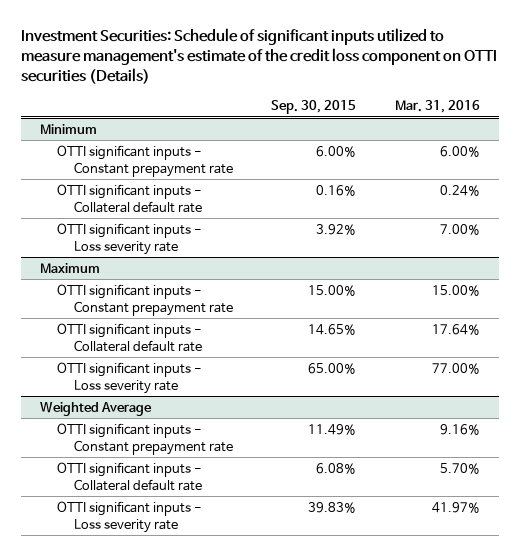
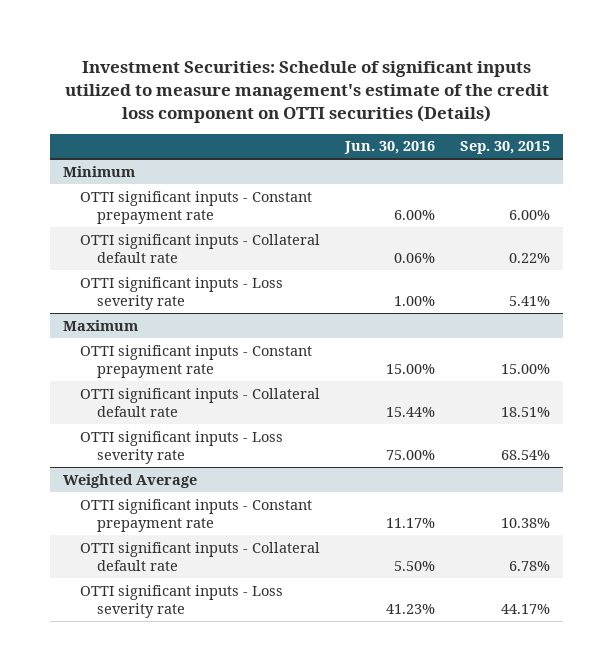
- | Sep. 30, 2015 | Mar. 31, 2016
+ | Jun. 30, 2016 | Sep. 30, 2015
@ Minimum
- OTTI significant inputs - Collateral default rate | 0.16% | 0.24%
- OTTI significant inputs - Loss severity rate | 3.92% | 7.00%
+ OTTI significant inputs - Collateral default rate | 0.06% | 0.22%
+ OTTI significant inputs - Loss severity rate | 1.00% | 5.41%
@ Maximum
- OTTI significant inputs - Collateral default rate | 14.65% | 17.64%
- OTTI significant inputs - Loss severity rate | 65.00% | 77.00%
+ OTTI significant inputs - Collateral default rate | 15.44% | 18.51%
+ OTTI significant inputs - Loss severity rate | 75.00% | 68.54%
@ Weighted Average
- OTTI significant inputs - Constant prepayment rate | 11.49% | 9.16%
- OTTI significant inputs - Collateral default rate | 6.08% | 5.70%
- OTTI significant inputs - Loss severity rate | 39.83% | 41.97%
+ OTTI significant inputs - Constant prepayment rate | 11.17% | 10.38%
+ OTTI significant inputs - Collateral default rate | 5.50% | 6.78%
+ OTTI significant inputs - Loss severity rate | 41.23% | 44.17%

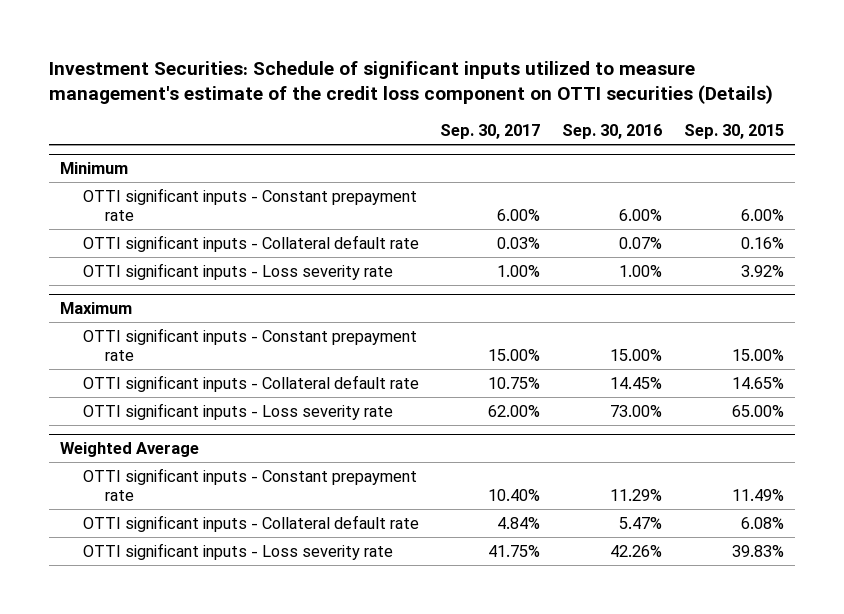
- | Jun. 30, 2016 | Sep. 30, 2015
+ | Sep. 30, 2017 | Sep. 30, 2016 | Sep. 30, 2015
@ Minimum
- OTTI significant inputs - Collateral default rate | 0.06% | 0.22%
- OTTI significant inputs - Loss severity rate | 1.00% | 5.41%
+ OTTI significant inputs - Collateral default rate | 0.03% | 0.07% | 0.16%
+ OTTI significant inputs - Loss severity rate | 1.00% | 1.00% | 3.92%
@ Maximum
- OTTI significant inputs - Collateral default rate | 15.44% | 18.51%
- OTTI significant inputs - Loss severity rate | 75.00% | 68.54%
+ OTTI significant inputs - Collateral default rate | 10.75% | 14.45% | 14.65%
+ OTTI significant inputs - Loss severity rate | 62.00% | 73.00% | 65.00%
@ Weighted Average
- OTTI significant inputs - Constant prepayment rate | 11.17% | 10.38%
- OTTI significant inputs - Collateral default rate | 5.50% | 6.78%
- OTTI significant inputs - Loss severity rate | 41.23% | 44.17%
+ OTTI significant inputs - Constant prepayment rate | 10.40% | 11.29% | 11.49%
+ OTTI significant inputs - Collateral default rate | 4.84% | 5.47% | 6.08%
+ OTTI significant inputs - Loss severity rate | 41.75% | 42.26% | 39.83%

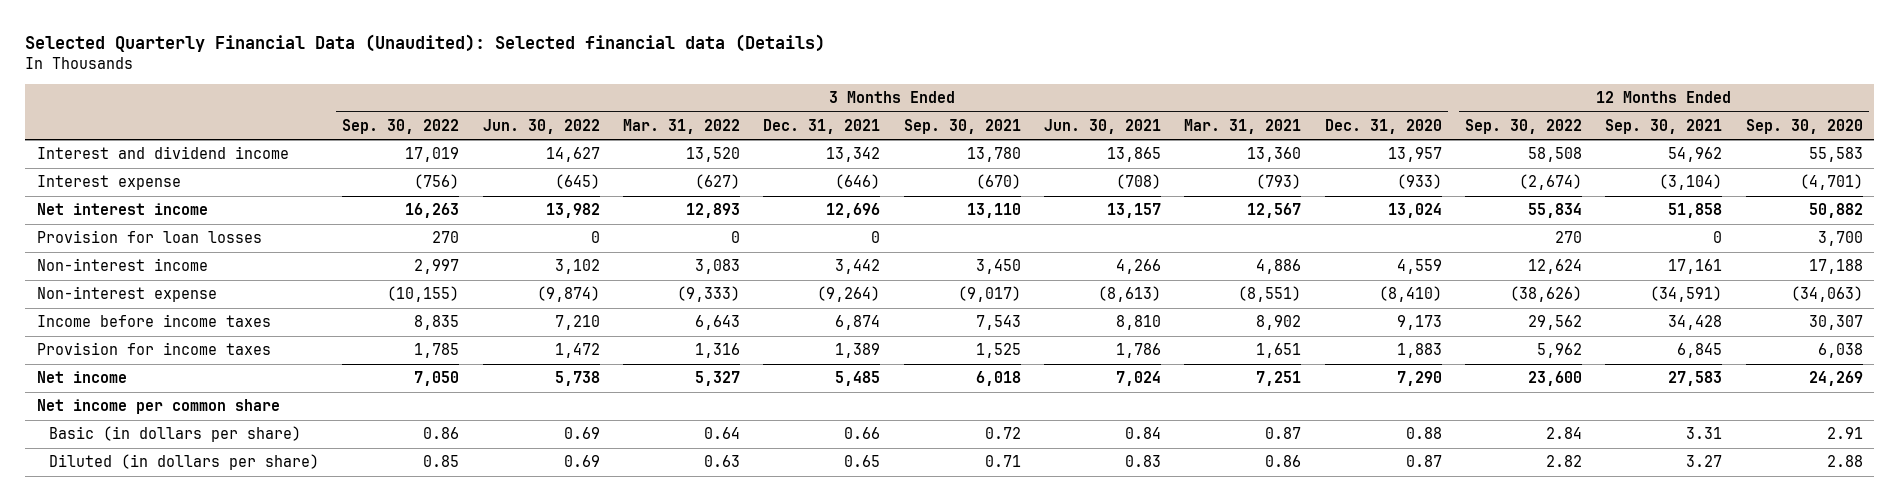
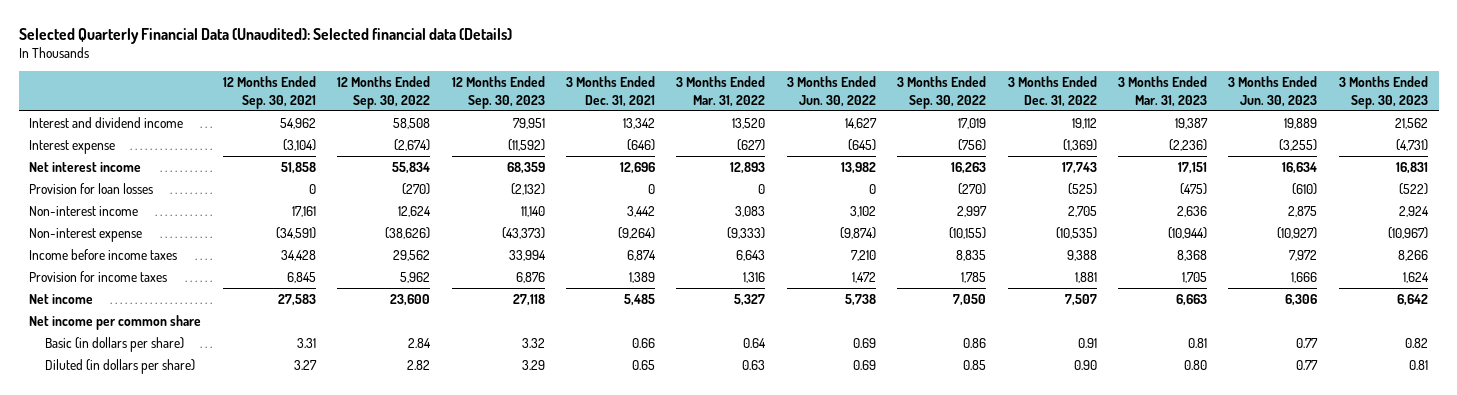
- | 3 Months Ended Sep. 30, 2022 | 3 Months Ended Jun. 30, 2022 | 3 Months Ended Mar. 31, 2022 | 3 Months Ended Dec. 31, 2021 | 3 Months Ended Sep. 30, 2021 | 3 Months Ended Jun. 30, 2021 | 3 Months Ended Mar. 31, 2021 | 3 Months Ended Dec. 31, 2020 | 12 Months Ended Sep. 30, 2022 | 12 Months Ended Sep. 30, 2021 | 12 Months Ended Sep. 30, 2020
+ | 12 Months Ended Sep. 30, 2021 | 12 Months Ended Sep. 30, 2022 | 12 Months Ended Sep. 30, 2023 | 3 Months Ended Dec. 31, 2021 | 3 Months Ended Mar. 31, 2022 | 3 Months Ended Jun. 30, 2022 | 3 Months Ended Sep. 30, 2022 | 3 Months Ended Dec. 31, 2022 | 3 Months Ended Mar. 31, 2023 | 3 Months Ended Jun. 30, 2023 | 3 Months Ended Sep. 30, 2023
- Provision for loan losses | 270 | 0 | 0 | 0 | | | | | 270 | 0 | 3,700
+ Provision for loan losses | 0 | (270) | (2,132) | 0 | 0 | 0 | (270) | (525) | (475) | (610) | (522)

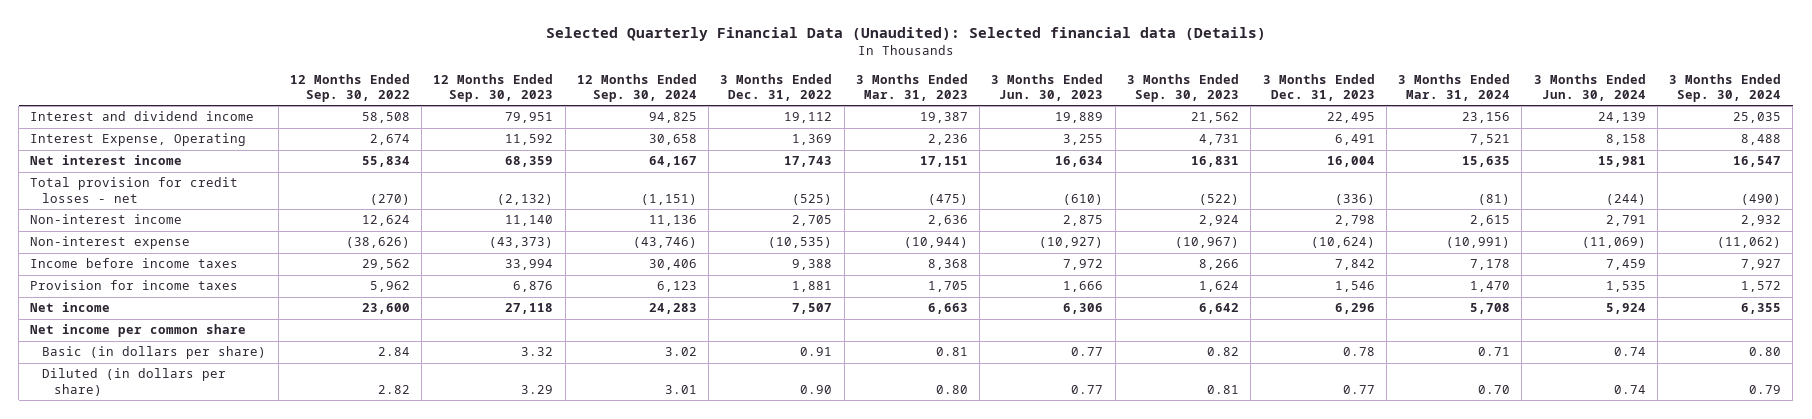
- | 12 Months Ended Sep. 30, 2021 | 12 Months Ended Sep. 30, 2022 | 12 Months Ended Sep. 30, 2023 | 3 Months Ended Dec. 31, 2021 | 3 Months Ended Mar. 31, 2022 | 3 Months Ended Jun. 30, 2022 | 3 Months Ended Sep. 30, 2022 | 3 Months Ended Dec. 31, 2022 | 3 Months Ended Mar. 31, 2023 | 3 Months Ended Jun. 30, 2023 | 3 Months Ended Sep. 30, 2023
+ | 12 Months Ended Sep. 30, 2022 | 12 Months Ended Sep. 30, 2023 | 12 Months Ended Sep. 30, 2024 | 3 Months Ended Dec. 31, 2022 | 3 Months Ended Mar. 31, 2023 | 3 Months Ended Jun. 30, 2023 | 3 Months Ended Sep. 30, 2023 | 3 Months Ended Dec. 31, 2023 | 3 Months Ended Mar. 31, 2024 | 3 Months Ended Jun. 30, 2024 | 3 Months Ended Sep. 30, 2024
- Interest expense | (3,104) | (2,674) | (11,592) | (646) | (627) | (645) | (756) | (1,369) | (2,236) | (3,255) | (4,731)
+ Interest Expense, Operating | 2,674 | 11,592 | 30,658 | 1,369 | 2,236 | 3,255 | 4,731 | 6,491 | 7,521 | 8,158 | 8,488
- Provision for loan losses | 0 | (270) | (2,132) | 0 | 0 | 0 | (270) | (525) | (475) | (610) | (522)
+ Total provision for credit losses - net | (270) | (2,132) | (1,151) | (525) | (475) | (610) | (522) | (336) | (81) | (244) | (490)

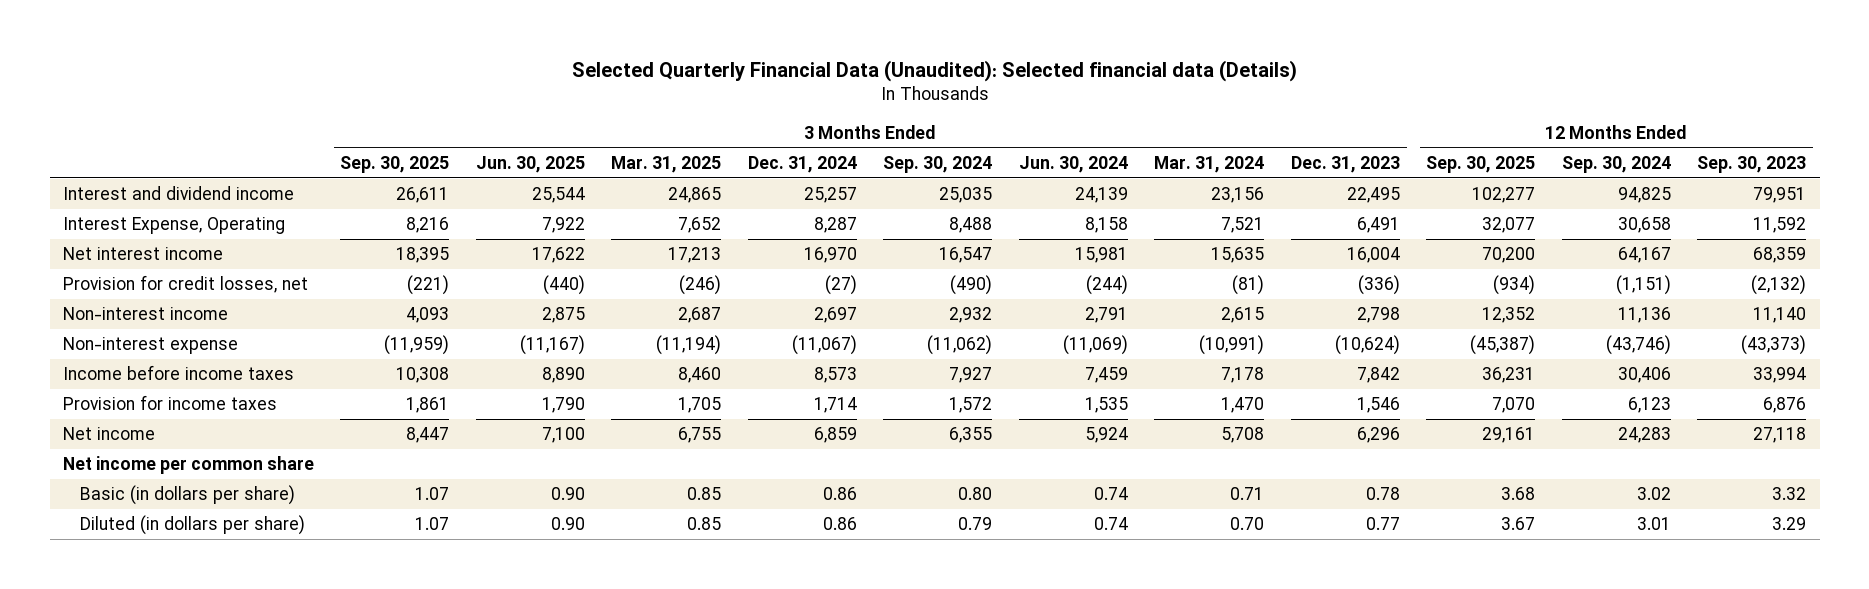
- | 12 Months Ended Sep. 30, 2022 | 12 Months Ended Sep. 30, 2023 | 12 Months Ended Sep. 30, 2024 | 3 Months Ended Dec. 31, 2022 | 3 Months Ended Mar. 31, 2023 | 3 Months Ended Jun. 30, 2023 | 3 Months Ended Sep. 30, 2023 | 3 Months Ended Dec. 31, 2023 | 3 Months Ended Mar. 31, 2024 | 3 Months Ended Jun. 30, 2024 | 3 Months Ended Sep. 30, 2024
+ | 3 Months Ended Sep. 30, 2025 | 3 Months Ended Jun. 30, 2025 | 3 Months Ended Mar. 31, 2025 | 3 Months Ended Dec. 31, 2024 | 3 Months Ended Sep. 30, 2024 | 3 Months Ended Jun. 30, 2024 | 3 Months Ended Mar. 31, 2024 | 3 Months Ended Dec. 31, 2023 | 12 Months Ended Sep. 30, 2025 | 12 Months Ended Sep. 30, 2024 | 12 Months Ended Sep. 30, 2023
- Total provision for credit losses - net | (270) | (2,132) | (1,151) | (525) | (475) | (610) | (522) | (336) | (81) | (244) | (490)
+ Provision for credit losses, net | (221) | (440) | (246) | (27) | (490) | (244) | (81) | (336) | (934) | (1,151) | (2,132)

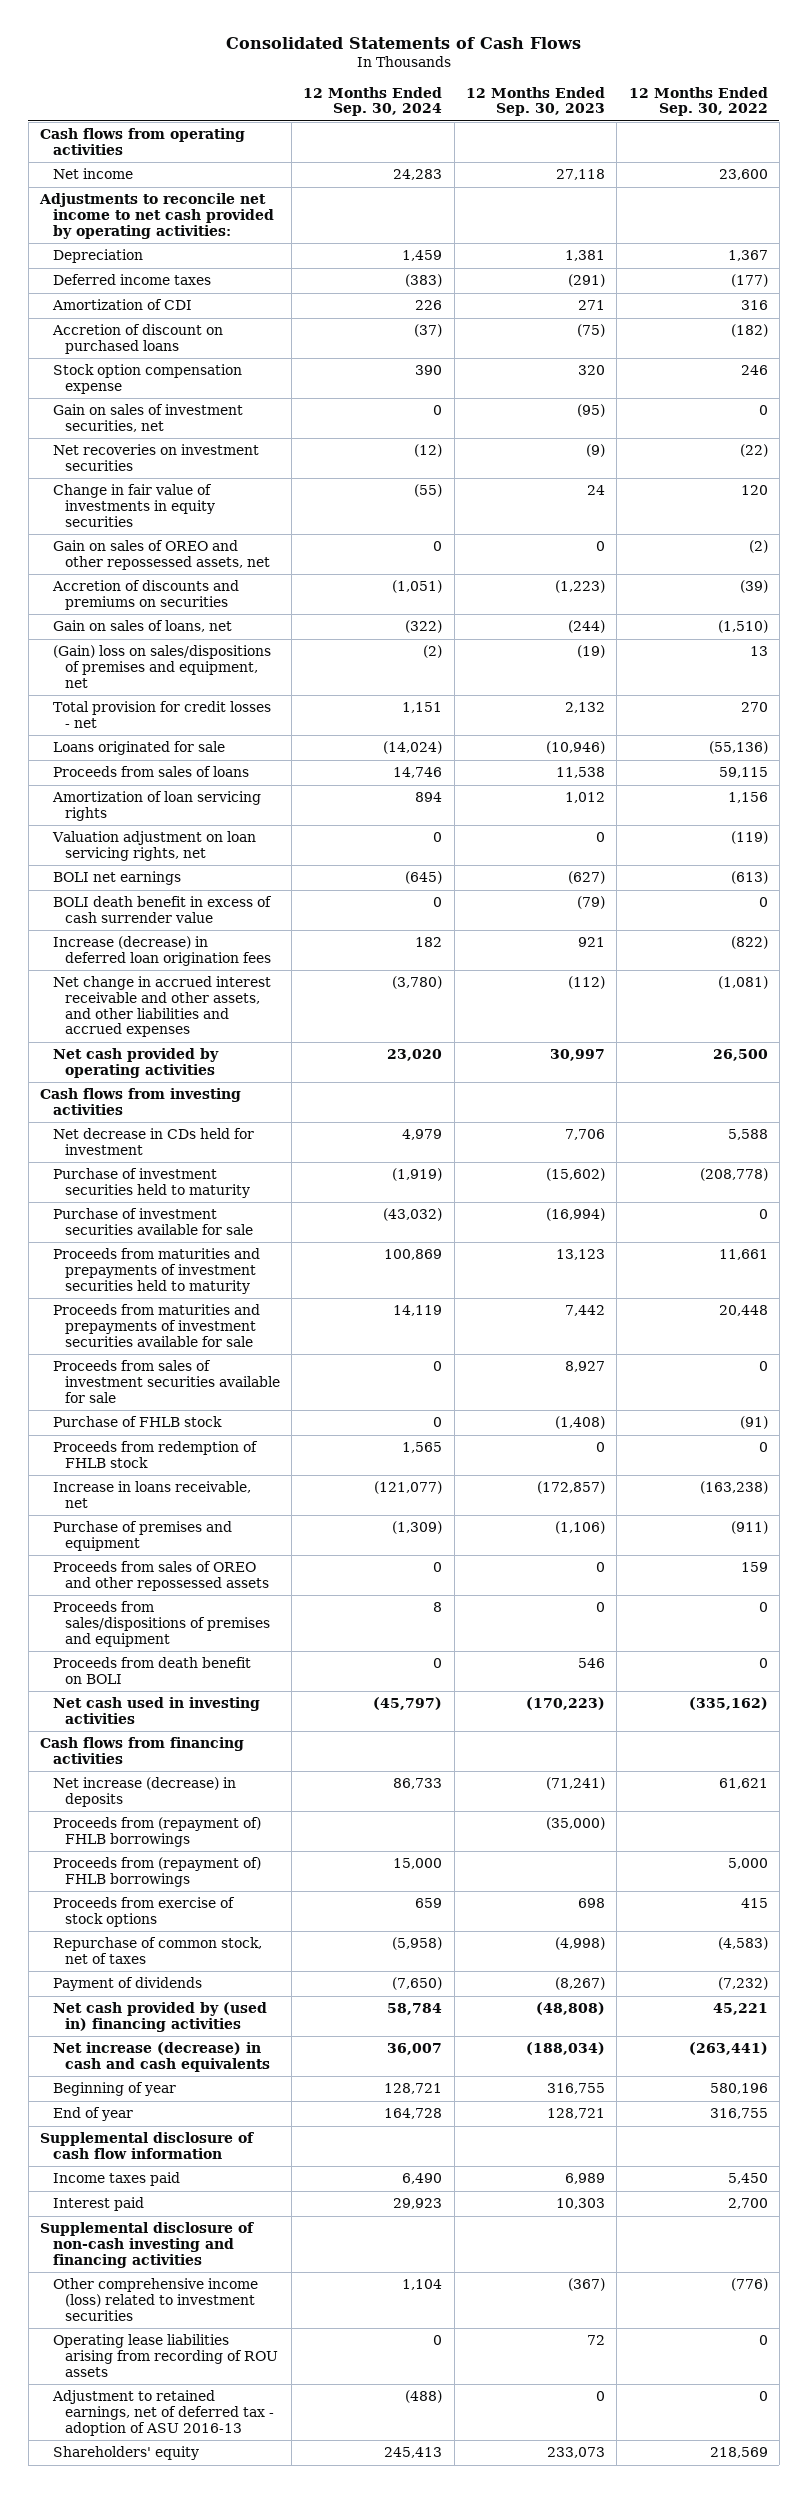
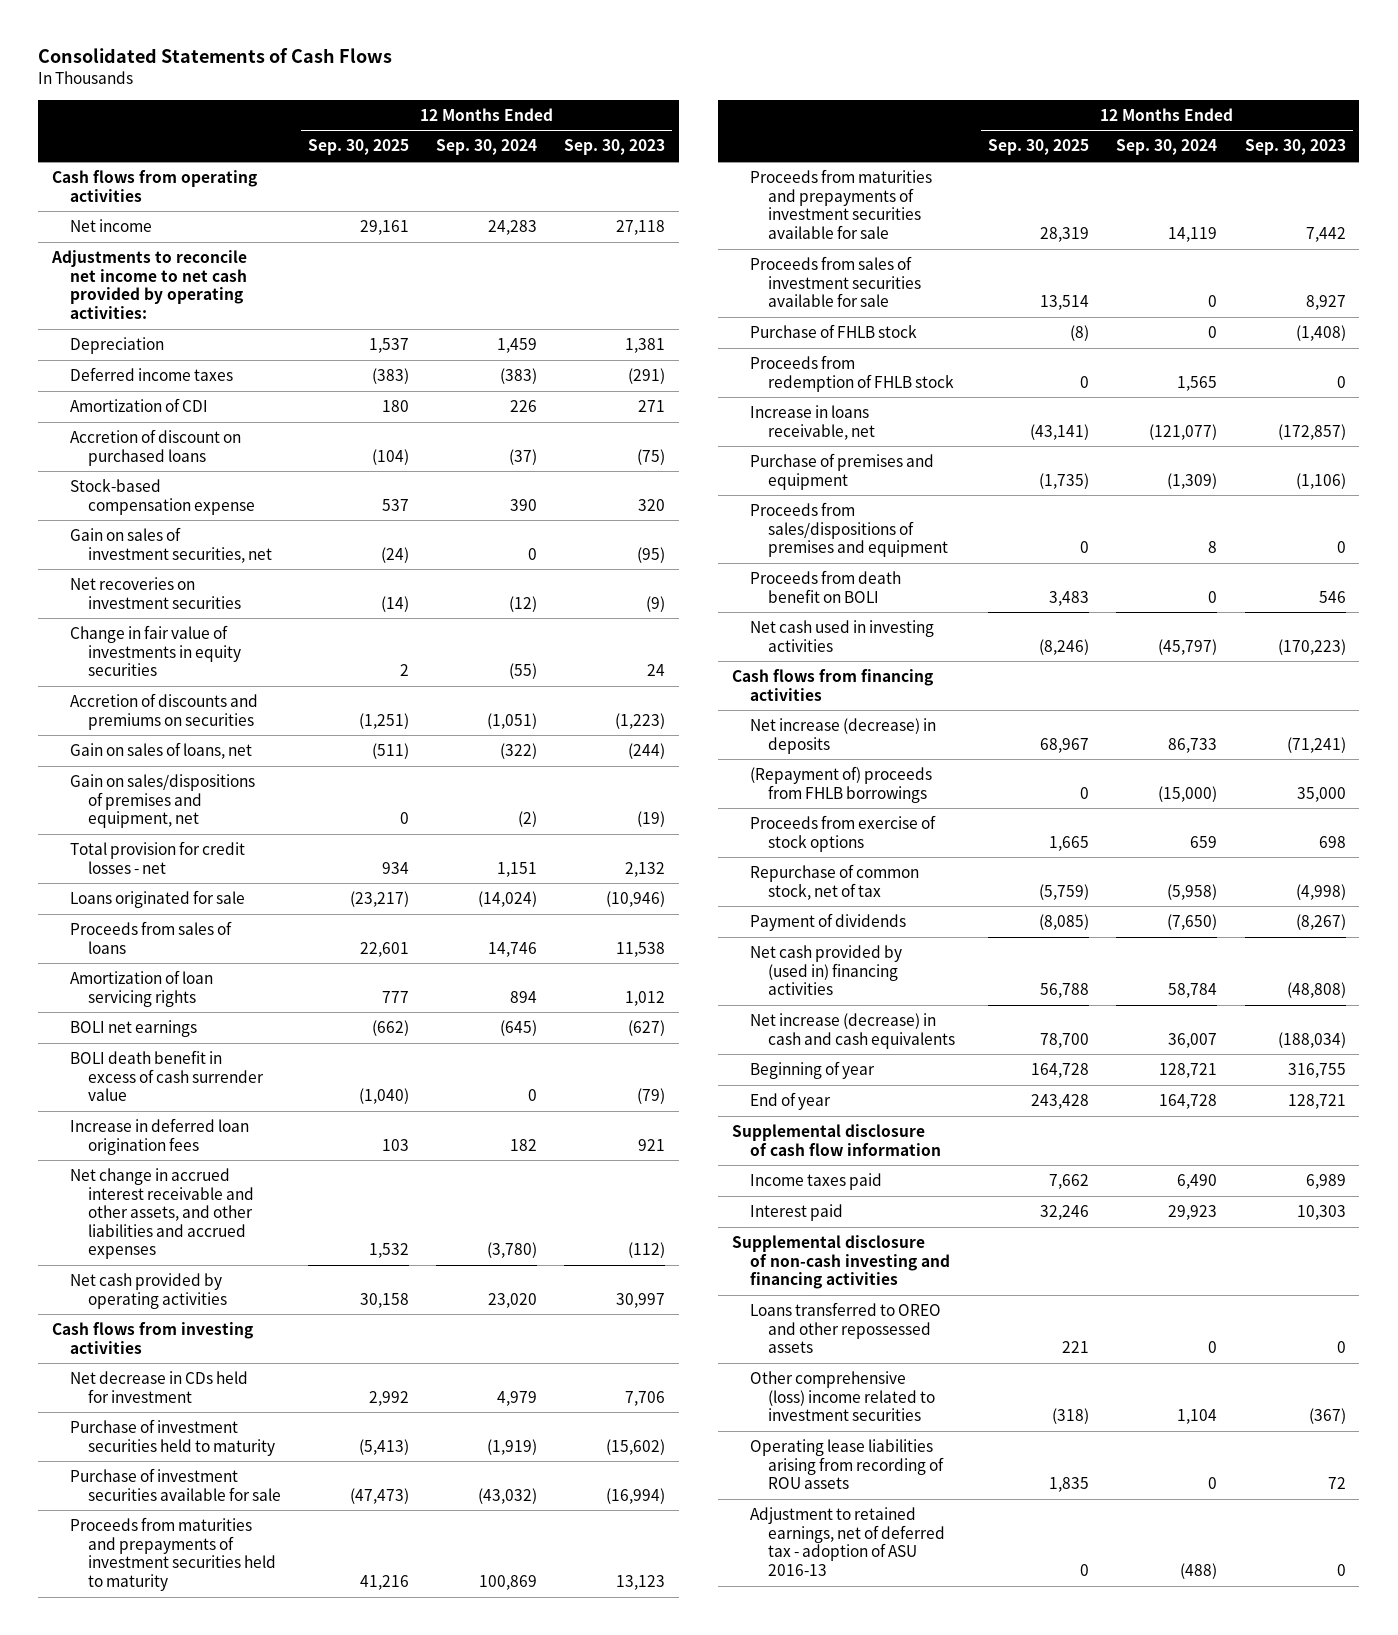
- | 12 Months Ended Sep. 30, 2024 | 12 Months Ended Sep. 30, 2023 | 12 Months Ended Sep. 30, 2022
+ | 12 Months Ended Sep. 30, 2025 | 12 Months Ended Sep. 30, 2024 | 12 Months Ended Sep. 30, 2023
- Stock option compensation expense | 390 | 320 | 246
+ Stock-based compensation expense | 537 | 390 | 320
- Gain on sales of OREO and other repossessed assets, net | 0 | 0 | (2)
- (Gain) loss on sales/dispositions of premises and equipment, net | (2) | (19) | 13
+ Gain on sales/dispositions of premises and equipment, net | 0 | (2) | (19)
- Valuation adjustment on loan servicing rights, net | 0 | 0 | (119)
- Increase (decrease) in deferred loan origination fees | 182 | 921 | (822)
+ Increase in deferred loan origination fees | 103 | 182 | 921
- Proceeds from sales of OREO and other repossessed assets | 0 | 0 | 159
- Proceeds from (repayment of) FHLB borrowings | | (35,000) |
- Proceeds from (repayment of) FHLB borrowings | 15,000 | | 5,000
+ (Repayment of) proceeds from FHLB borrowings | 0 | (15,000) | 35,000
- Repurchase of common stock, net of taxes | (5,958) | (4,998) | (4,583)
+ Repurchase of common stock, net of tax | (5,759) | (5,958) | (4,998)
- Other comprehensive income (loss) related to investment securities | 1,104 | (367) | (776)
+ Loans transferred to OREO and other repossessed assets | 221 | 0 | 0
+ Other comprehensive (loss) income related to investment securities | (318) | 1,104 | (367)
- Shareholders' equity | 245,413 | 233,073 | 218,569

